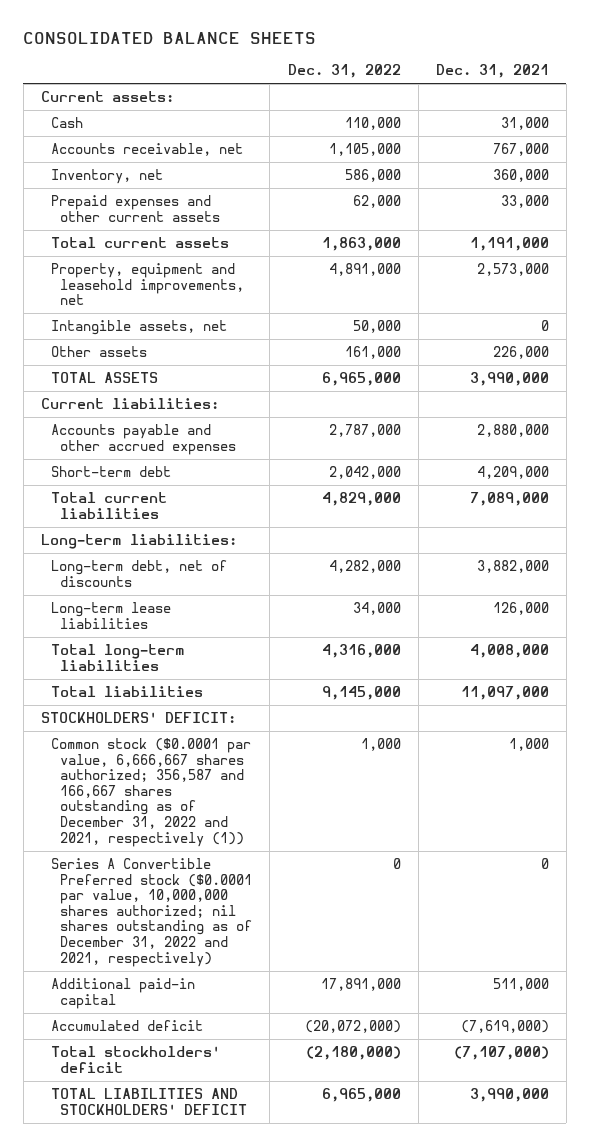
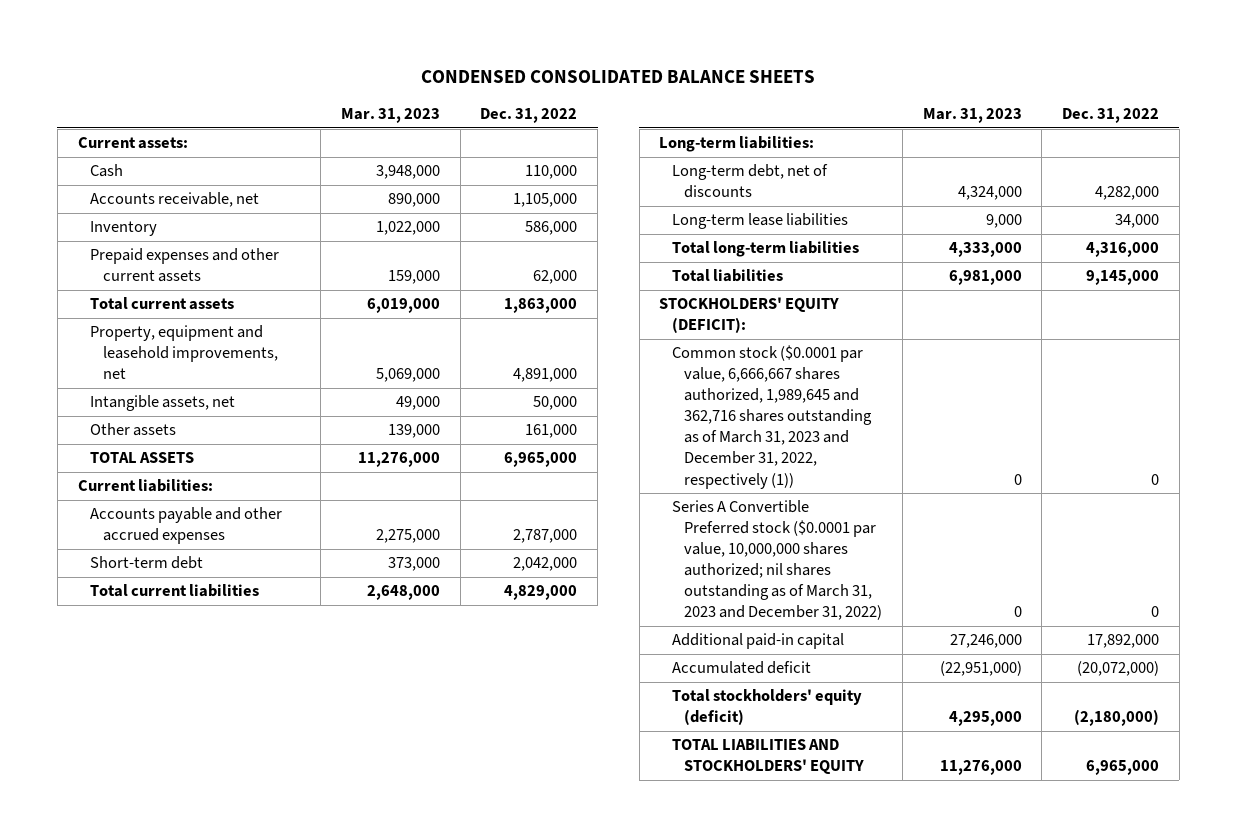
- CONSOLIDATED BALANCE SHEETS
+ CONDENSED CONSOLIDATED BALANCE SHEETS
- | Dec. 31, 2022 | Dec. 31, 2021
+ | Mar. 31, 2023 | Dec. 31, 2022
- Inventory, net | 586,000 | 360,000
+ Inventory | 1,022,000 | 586,000
- STOCKHOLDERS' DEFICIT:
- Common stock ($0.0001 par value, 6,666,667 shares authorized; 356,587 and 166,667 shares outstanding as of December 31, 2022 and 2021, respectively (1)) | 1,000 | 1,000
- Series A Convertible Preferred stock ($0.0001 par value, 10,000,000 shares authorized; nil shares outstanding as of December 31, 2022 and 2021, respectively) | 0 | 0
- Additional paid-in capital | 17,891,000 | 511,000
+ STOCKHOLDERS' EQUITY (DEFICIT):
+ Common stock ($0.0001 par value, 6,666,667 shares authorized, 1,989,645 and 362,716 shares outstanding as of March 31, 2023 and December 31, 2022, respectively (1)) | 0 | 0
+ Series A Convertible Preferred stock ($0.0001 par value, 10,000,000 shares authorized; nil shares outstanding as of March 31, 2023 and December 31, 2022) | 0 | 0
+ Additional paid-in capital | 27,246,000 | 17,892,000
- Total stockholders' deficit | (2,180,000) | (7,107,000)
- TOTAL LIABILITIES AND STOCKHOLDERS' DEFICIT | 6,965,000 | 3,990,000
+ Total stockholders' equity (deficit) | 4,295,000 | (2,180,000)
+ TOTAL LIABILITIES AND STOCKHOLDERS' EQUITY | 11,276,000 | 6,965,000

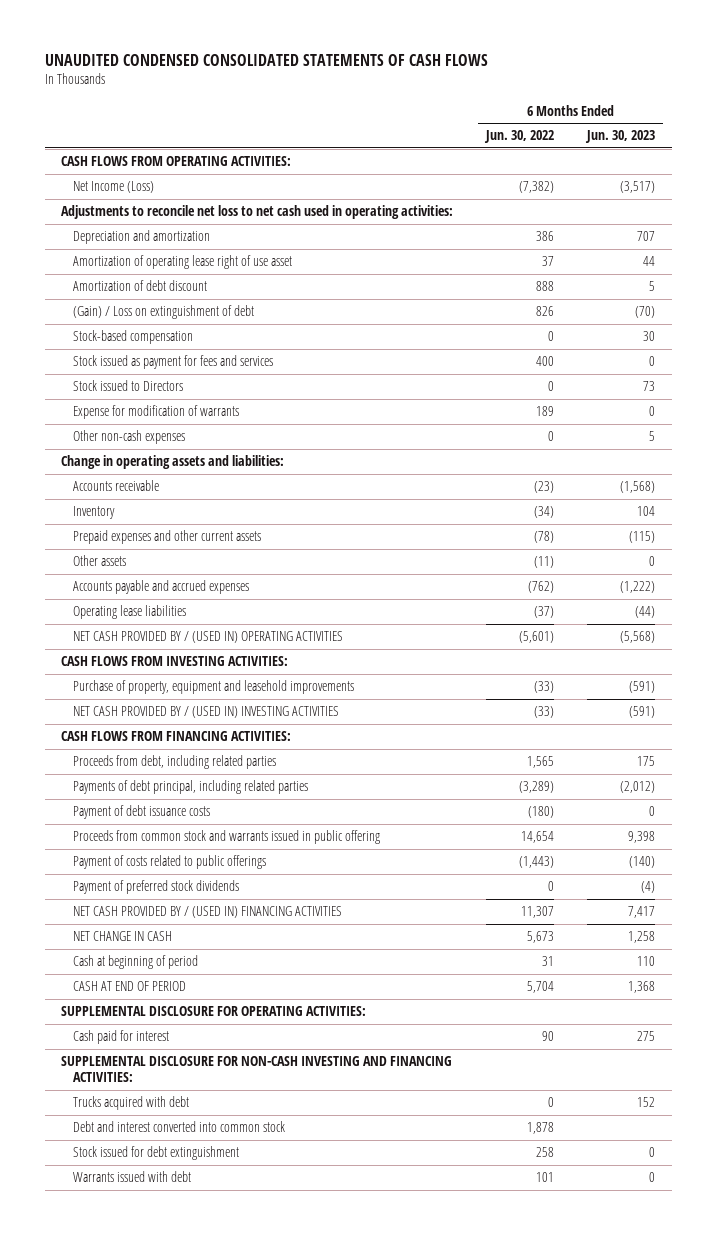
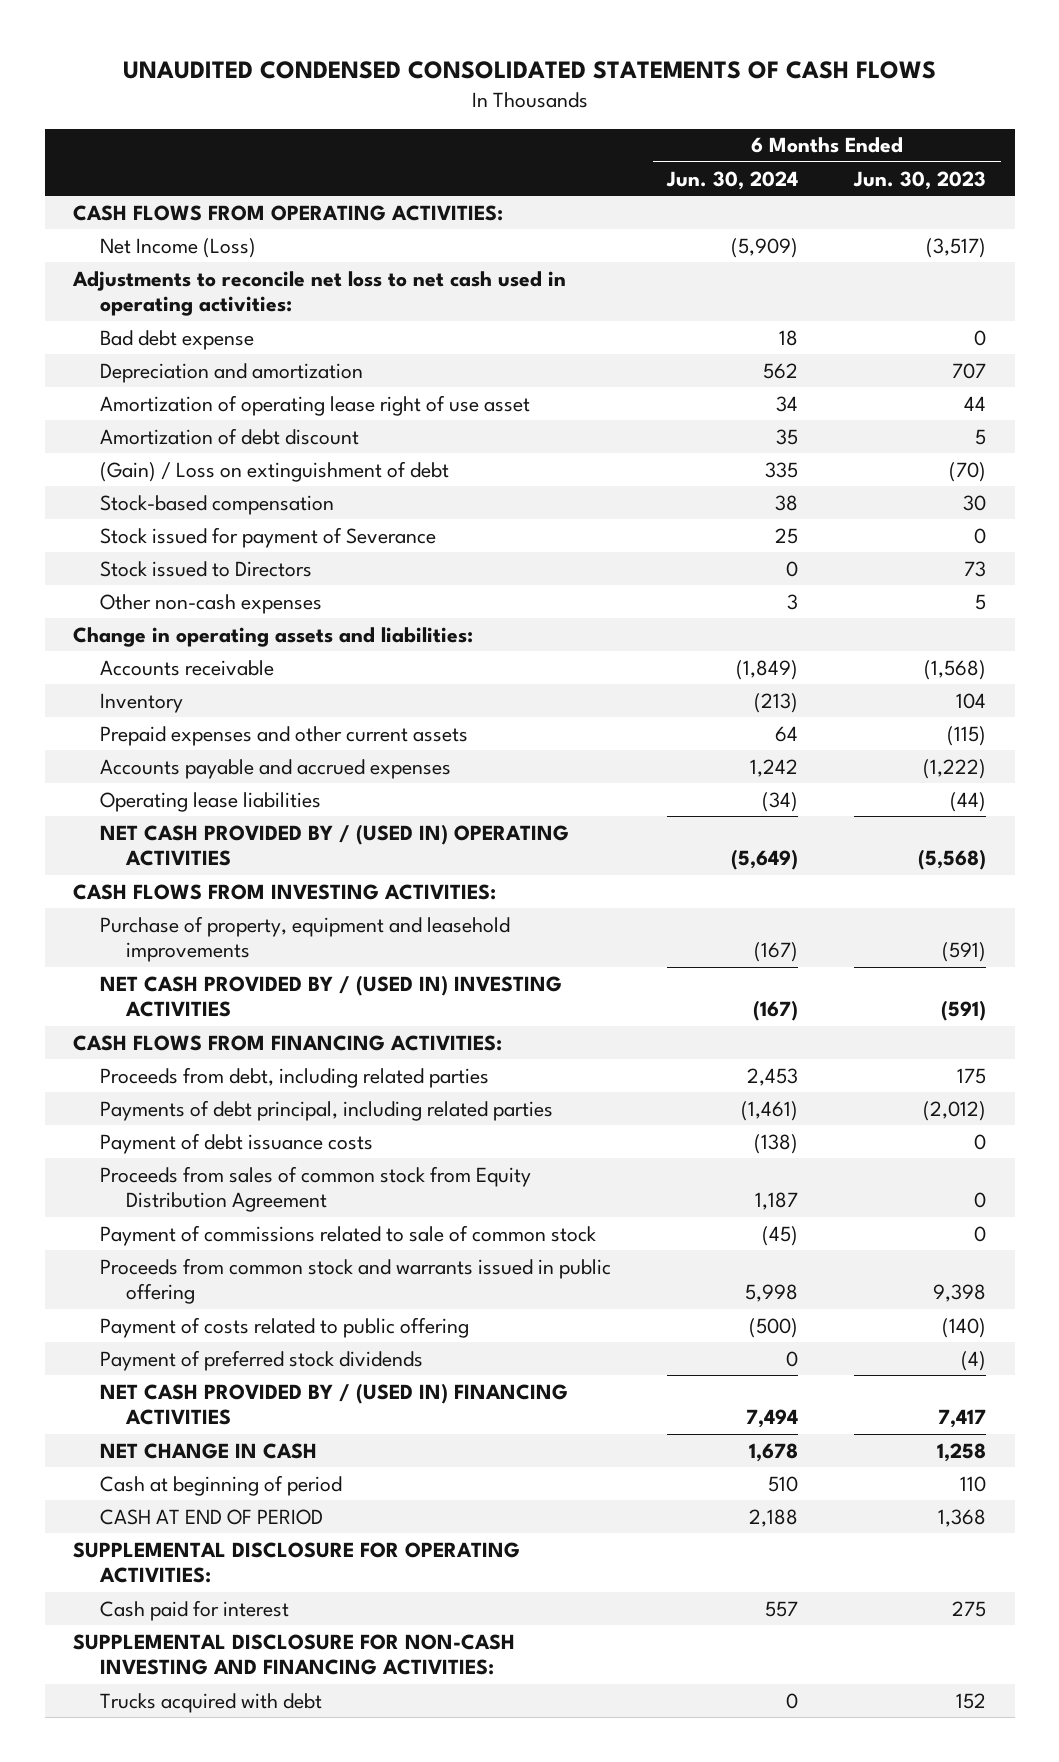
- | 6 Months Ended Jun. 30, 2022 | 6 Months Ended Jun. 30, 2023
+ | 6 Months Ended Jun. 30, 2024 | 6 Months Ended Jun. 30, 2023
+ Bad debt expense | 18 | 0
- Stock issued as payment for fees and services | 400 | 0
+ Stock issued for payment of Severance | 25 | 0
- Expense for modification of warrants | 189 | 0
- Other assets | (11) | 0
+ Proceeds from sales of common stock from Equity Distribution Agreement | 1,187 | 0
+ Payment of commissions related to sale of common stock | (45) | 0
- Payment of costs related to public offerings | (1,443) | (140)
+ Payment of costs related to public offering | (500) | (140)
- Debt and interest converted into common stock | 1,878 |
- Stock issued for debt extinguishment | 258 | 0
- Warrants issued with debt | 101 | 0

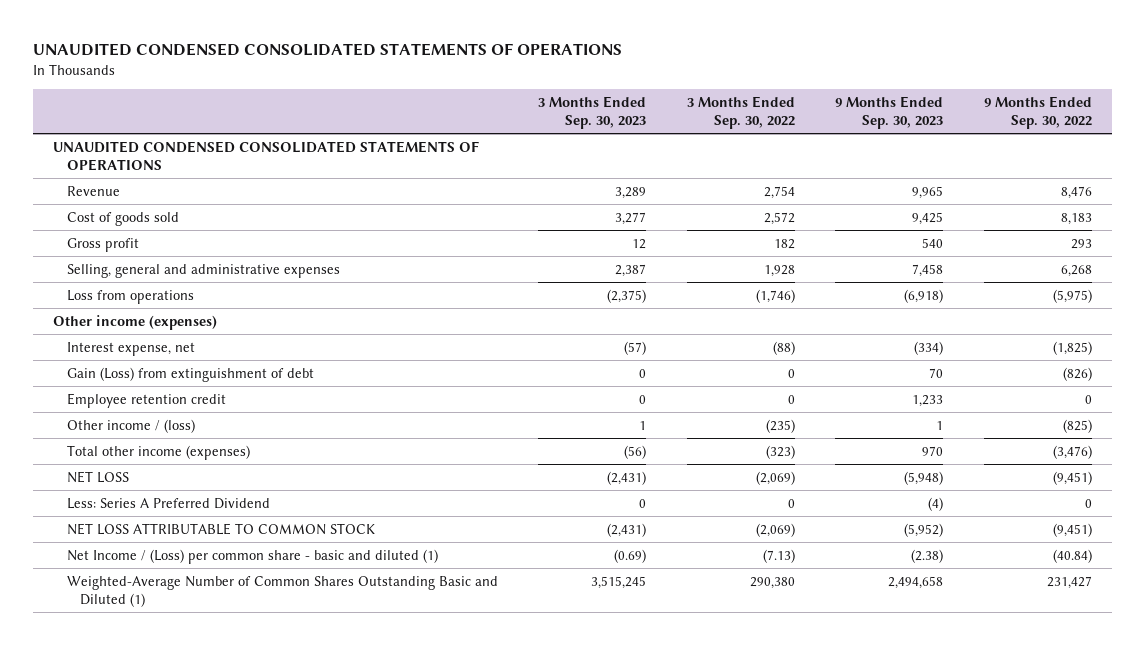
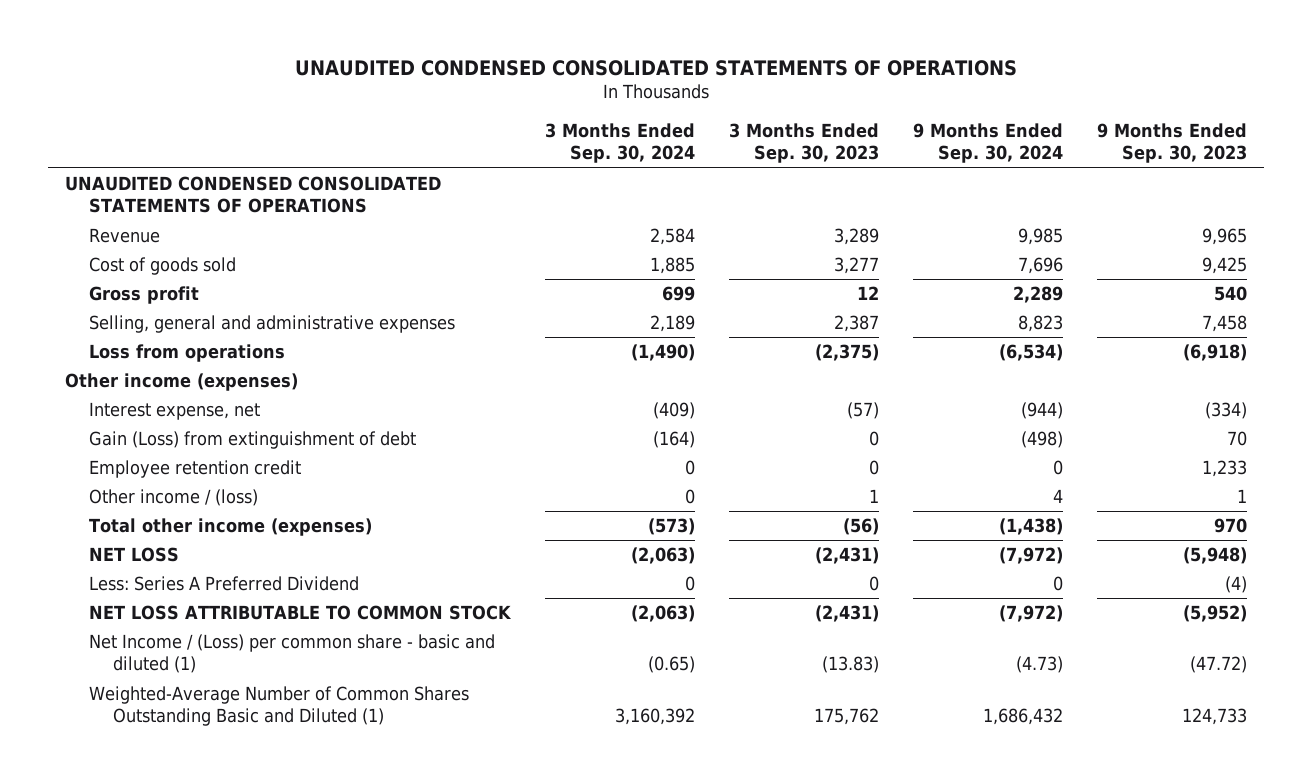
- | 3 Months Ended Sep. 30, 2023 | 3 Months Ended Sep. 30, 2022 | 9 Months Ended Sep. 30, 2023 | 9 Months Ended Sep. 30, 2022
+ | 3 Months Ended Sep. 30, 2024 | 3 Months Ended Sep. 30, 2023 | 9 Months Ended Sep. 30, 2024 | 9 Months Ended Sep. 30, 2023
- Net Income / (Loss) per common share - basic and diluted (1) | (0.69) | (7.13) | (2.38) | (40.84)
- Weighted-Average Number of Common Shares Outstanding Basic and Diluted (1) | 3,515,245 | 290,380 | 2,494,658 | 231,427
+ Net Income / (Loss) per common share - basic and diluted (1) | (0.65) | (13.83) | (4.73) | (47.72)
+ Weighted-Average Number of Common Shares Outstanding Basic and Diluted (1) | 3,160,392 | 175,762 | 1,686,432 | 124,733

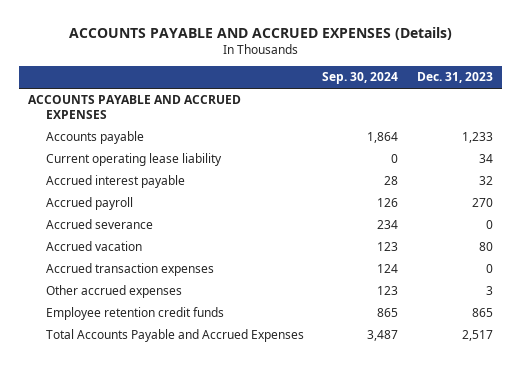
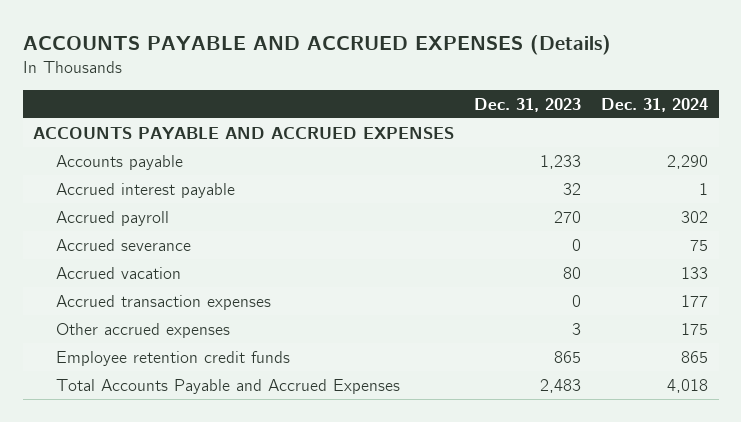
- | Sep. 30, 2024 | Dec. 31, 2023
+ | Dec. 31, 2023 | Dec. 31, 2024
- Current operating lease liability | 0 | 34
- Total Accounts Payable and Accrued Expenses | 3,487 | 2,517
+ Total Accounts Payable and Accrued Expenses | 2,483 | 4,018

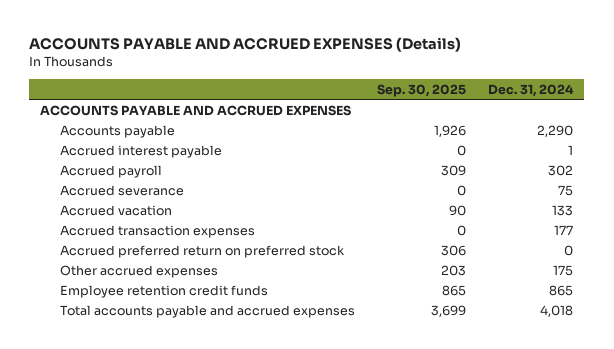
- | Dec. 31, 2023 | Dec. 31, 2024
+ | Sep. 30, 2025 | Dec. 31, 2024
+ Accrued preferred return on preferred stock | 306 | 0
- Total Accounts Payable and Accrued Expenses | 2,483 | 4,018
+ Total accounts payable and accrued expenses | 3,699 | 4,018

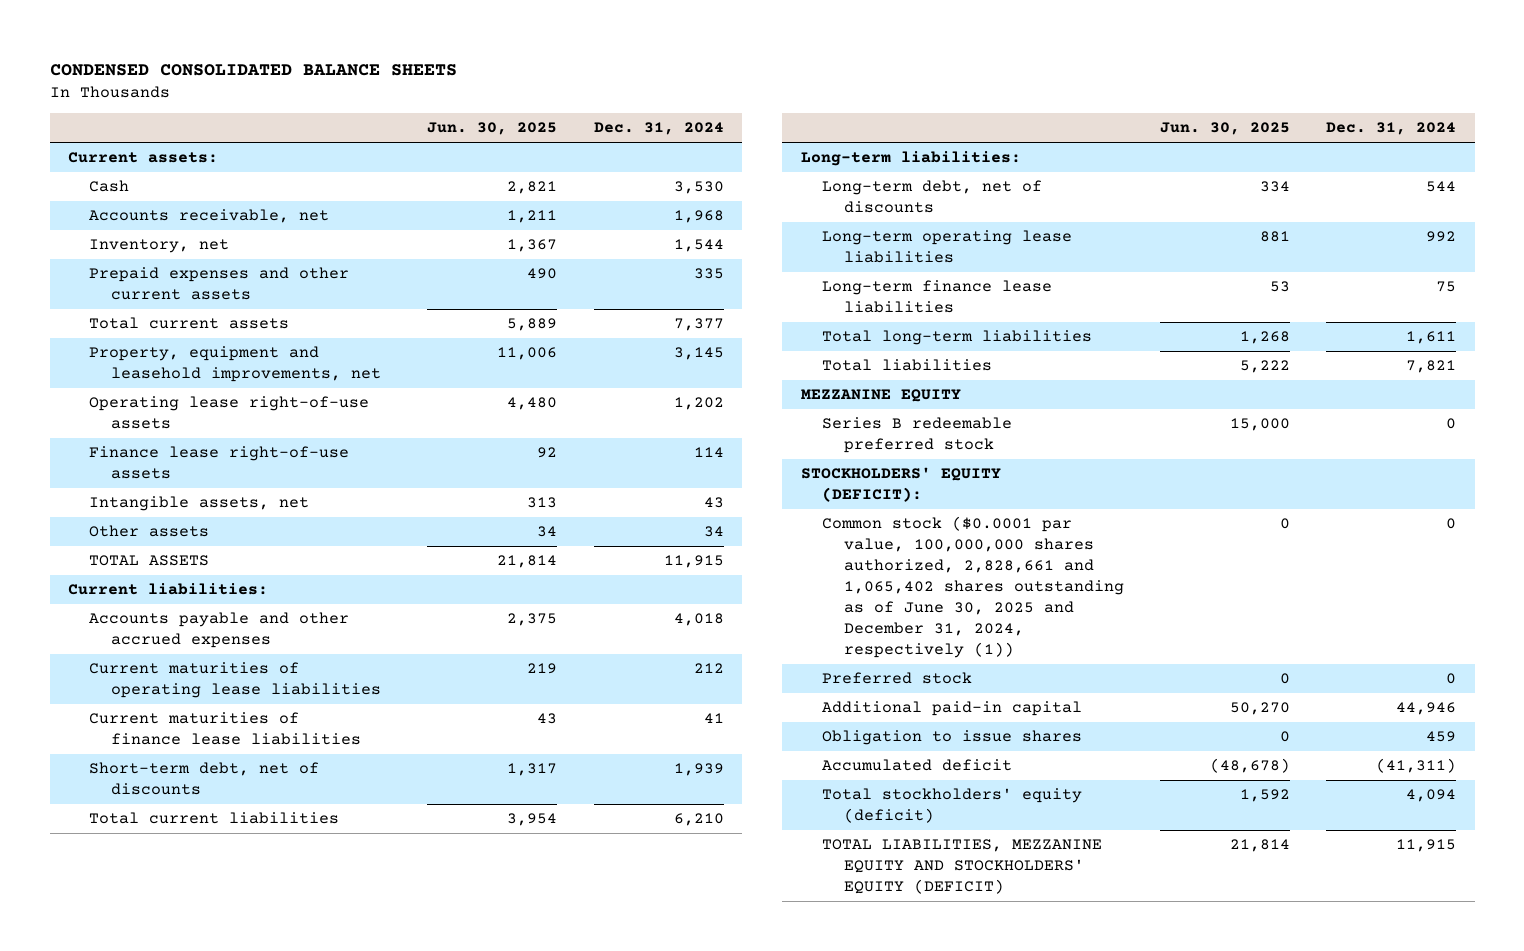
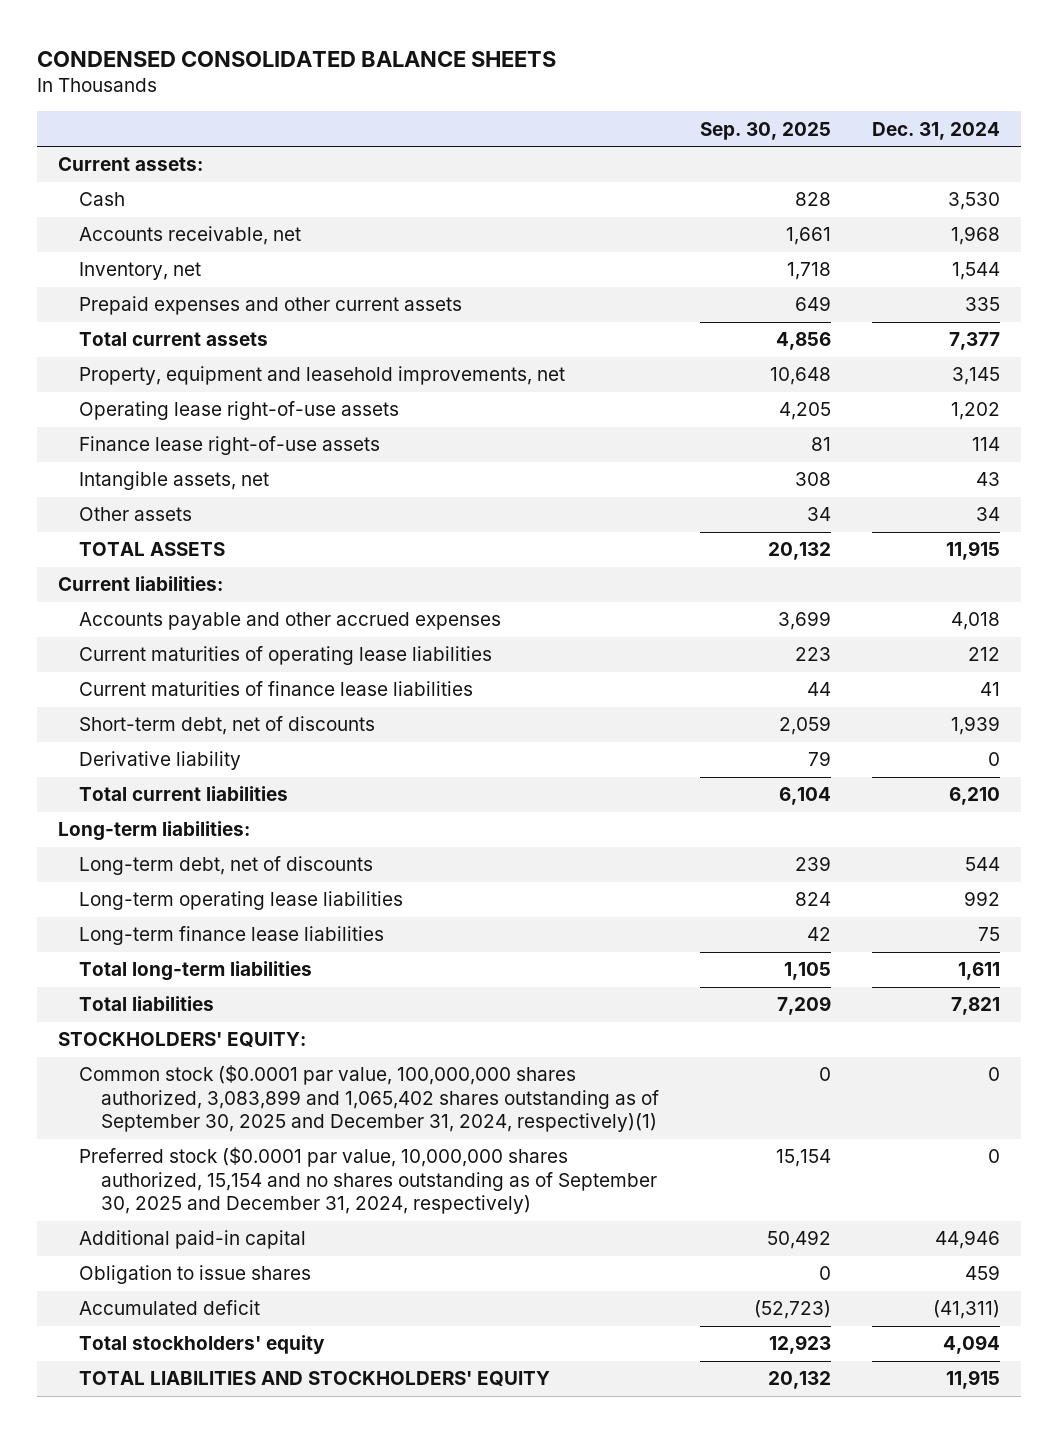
- | Jun. 30, 2025 | Dec. 31, 2024
+ | Sep. 30, 2025 | Dec. 31, 2024
+ Derivative liability | 79 | 0
- MEZZANINE EQUITY
- Series B redeemable preferred stock | 15,000 | 0
- STOCKHOLDERS' EQUITY (DEFICIT):
- Common stock ($0.0001 par value, 100,000,000 shares authorized, 2,828,661 and 1,065,402 shares outstanding as of June 30, 2025 and December 31, 2024, respectively (1)) | 0 | 0
- Preferred stock | 0 | 0
+ STOCKHOLDERS' EQUITY:
+ Common stock ($0.0001 par value, 100,000,000 shares authorized, 3,083,899 and 1,065,402 shares outstanding as of September 30, 2025 and December 31, 2024, respectively)(1) | 0 | 0
+ Preferred stock ($0.0001 par value, 10,000,000 shares authorized, 15,154 and no shares outstanding as of September 30, 2025 and December 31, 2024, respectively) | 15,154 | 0
- Total stockholders' equity (deficit) | 1,592 | 4,094
- TOTAL LIABILITIES, MEZZANINE EQUITY AND STOCKHOLDERS' EQUITY (DEFICIT) | 21,814 | 11,915
+ Total stockholders' equity | 12,923 | 4,094
+ TOTAL LIABILITIES AND STOCKHOLDERS' EQUITY | 20,132 | 11,915

